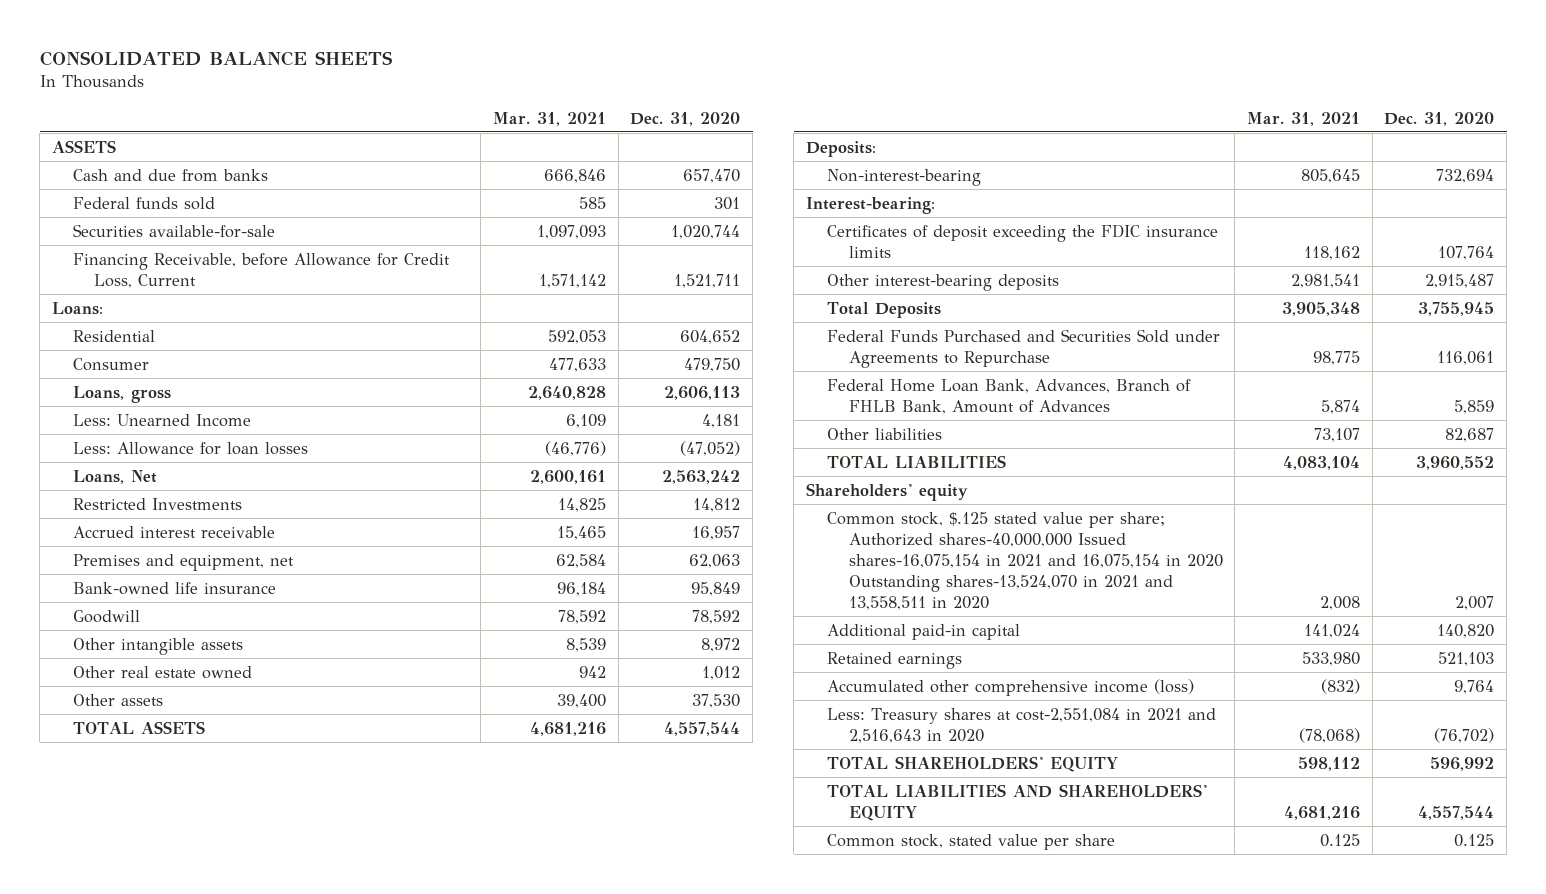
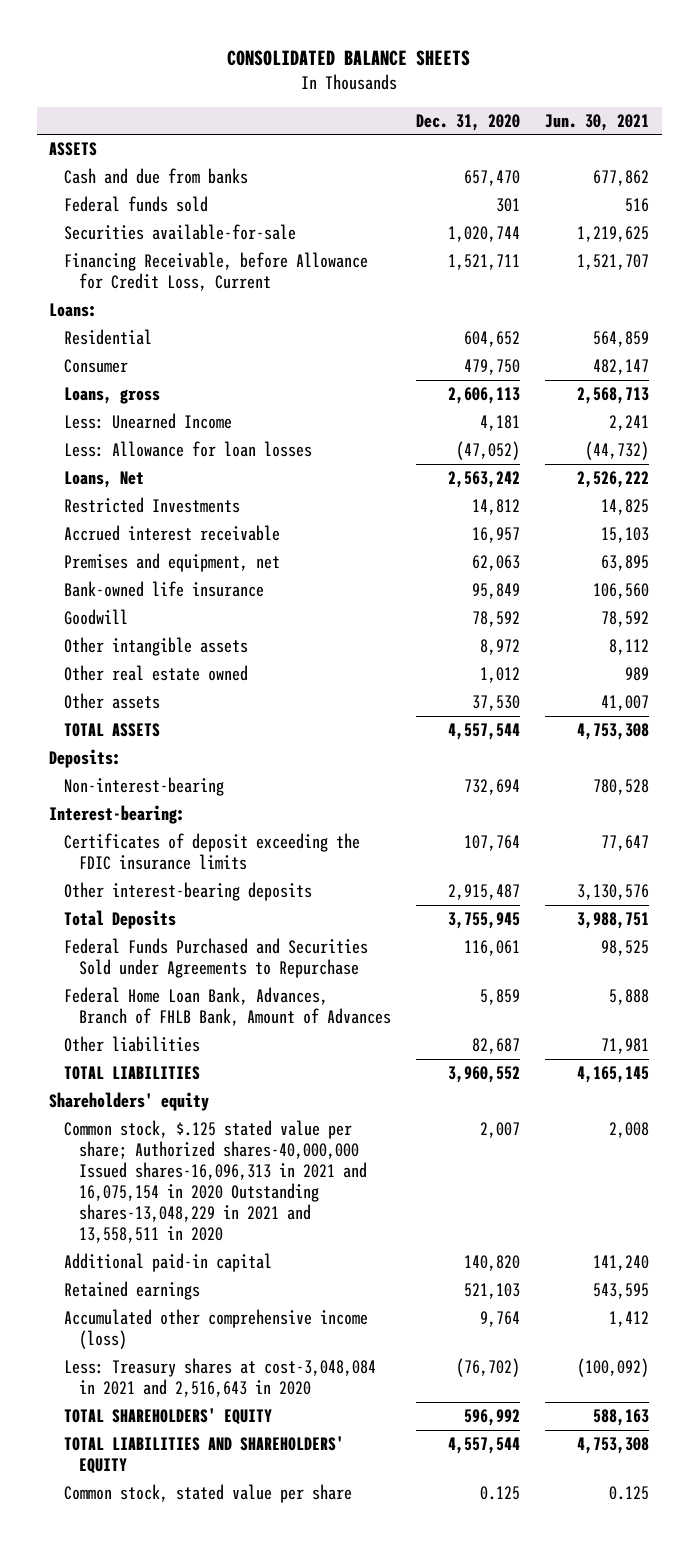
- | Mar. 31, 2021 | Dec. 31, 2020
+ | Dec. 31, 2020 | Jun. 30, 2021
- Common stock, $.125 stated value per share; Authorized shares-40,000,000 Issued shares-16,075,154 in 2021 and 16,075,154 in 2020 Outstanding shares-13,524,070 in 2021 and 13,558,511 in 2020 | 2,008 | 2,007
+ Common stock, $.125 stated value per share; Authorized shares-40,000,000 Issued shares-16,096,313 in 2021 and 16,075,154 in 2020 Outstanding shares-13,048,229 in 2021 and 13,558,511 in 2020 | 2,007 | 2,008
- Less: Treasury shares at cost-2,551,084 in 2021 and 2,516,643 in 2020 | (78,068) | (76,702)
+ Less: Treasury shares at cost-3,048,084 in 2021 and 2,516,643 in 2020 | (76,702) | (100,092)

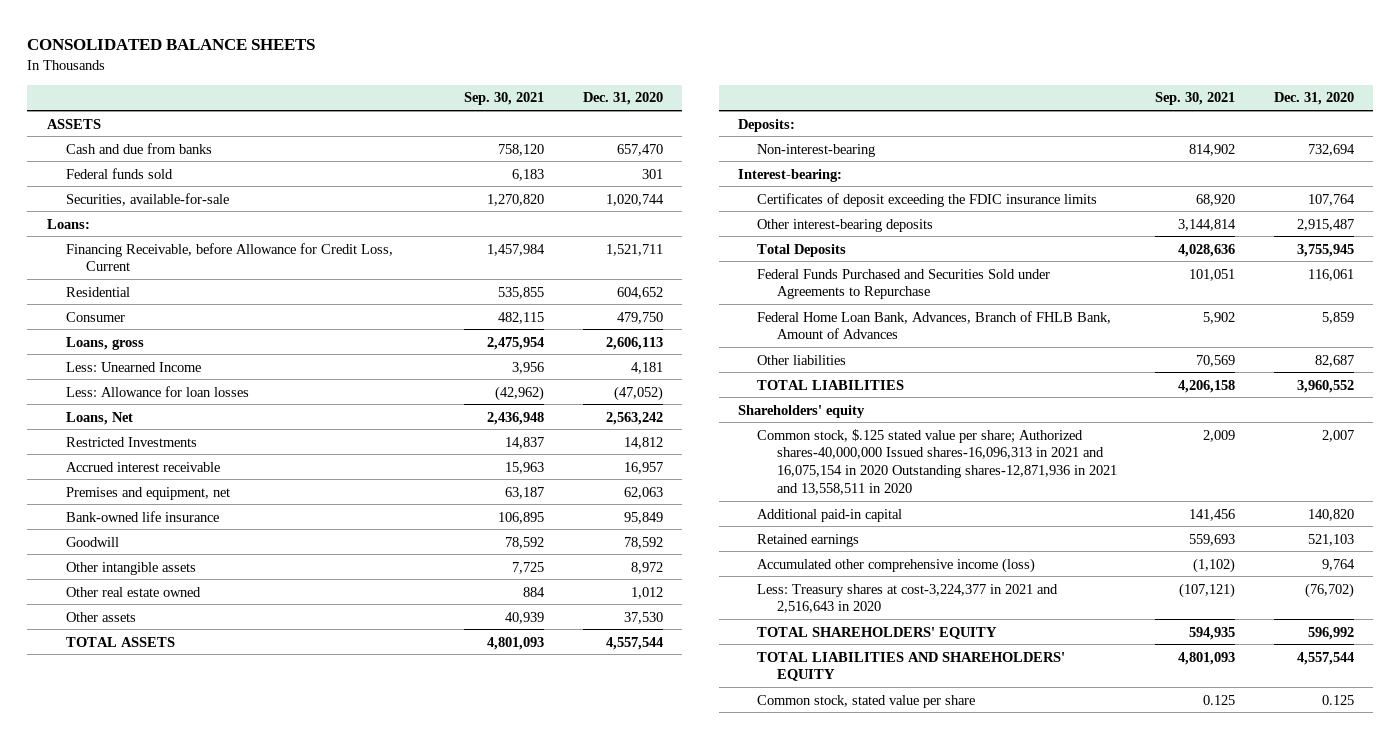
- | Dec. 31, 2020 | Jun. 30, 2021
+ | Sep. 30, 2021 | Dec. 31, 2020
- Securities available-for-sale | 1,020,744 | 1,219,625
+ Securities, available-for-sale | 1,270,820 | 1,020,744
moved down: Financing Receivable, before Allowance for Credit Loss, Current | 1,457,984 | 1,521,711
- Common stock, $.125 stated value per share; Authorized shares-40,000,000 Issued shares-16,096,313 in 2021 and 16,075,154 in 2020 Outstanding shares-13,048,229 in 2021 and 13,558,511 in 2020 | 2,007 | 2,008
+ Common stock, $.125 stated value per share; Authorized shares-40,000,000 Issued shares-16,096,313 in 2021 and 16,075,154 in 2020 Outstanding shares-12,871,936 in 2021 and 13,558,511 in 2020 | 2,009 | 2,007
- Less: Treasury shares at cost-3,048,084 in 2021 and 2,516,643 in 2020 | (76,702) | (100,092)
+ Less: Treasury shares at cost-3,224,377 in 2021 and 2,516,643 in 2020 | (107,121) | (76,702)

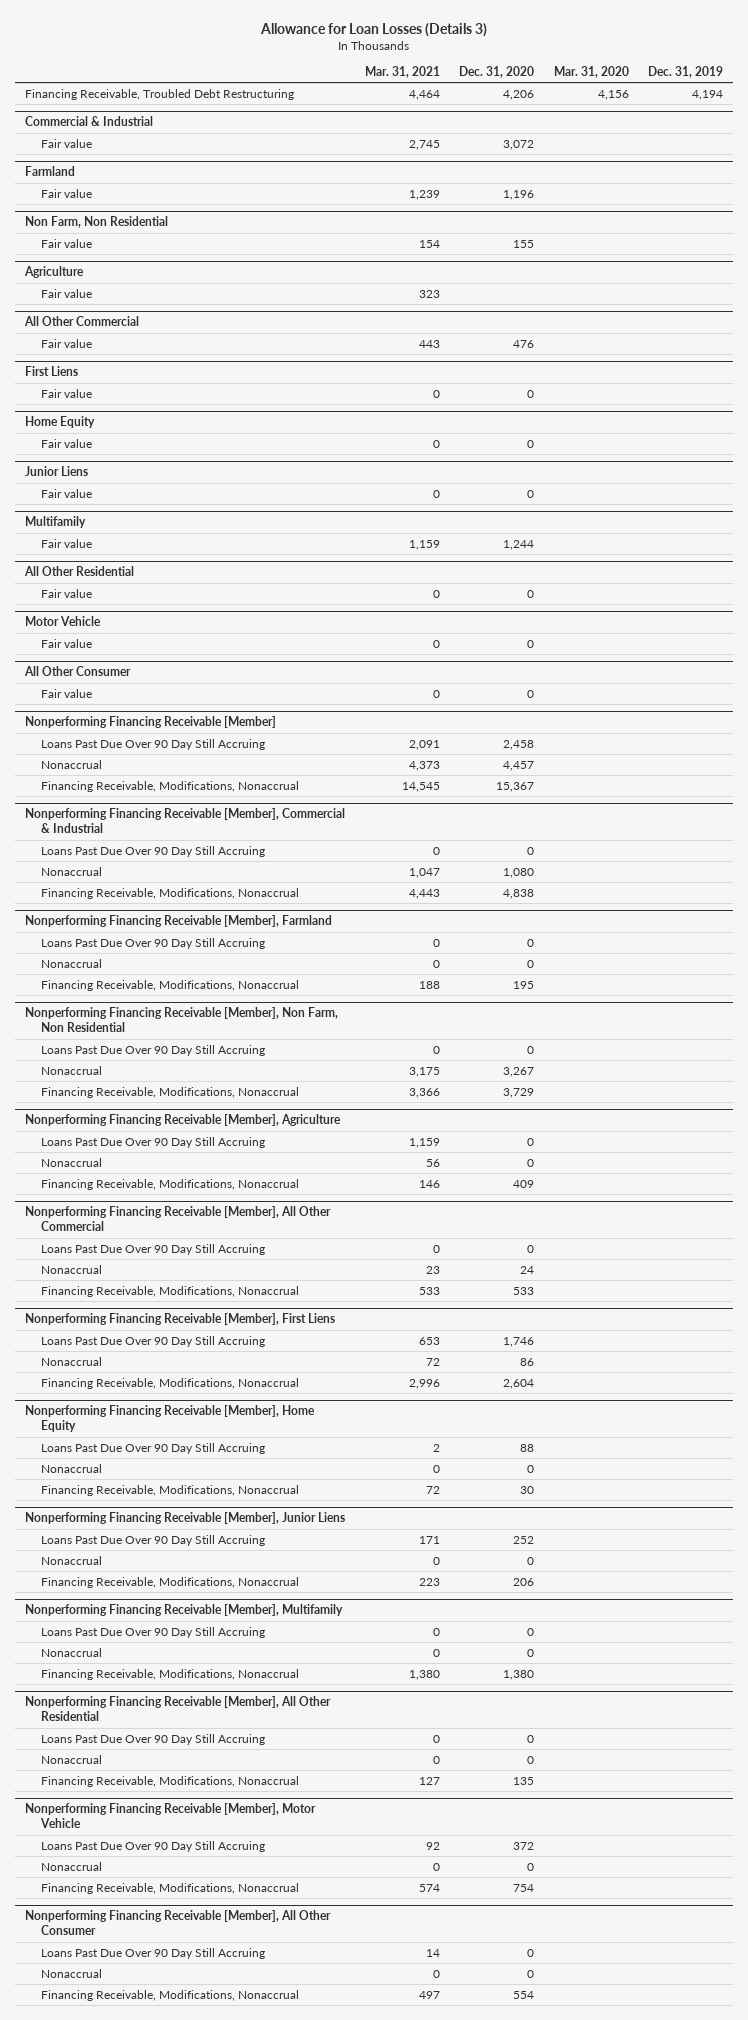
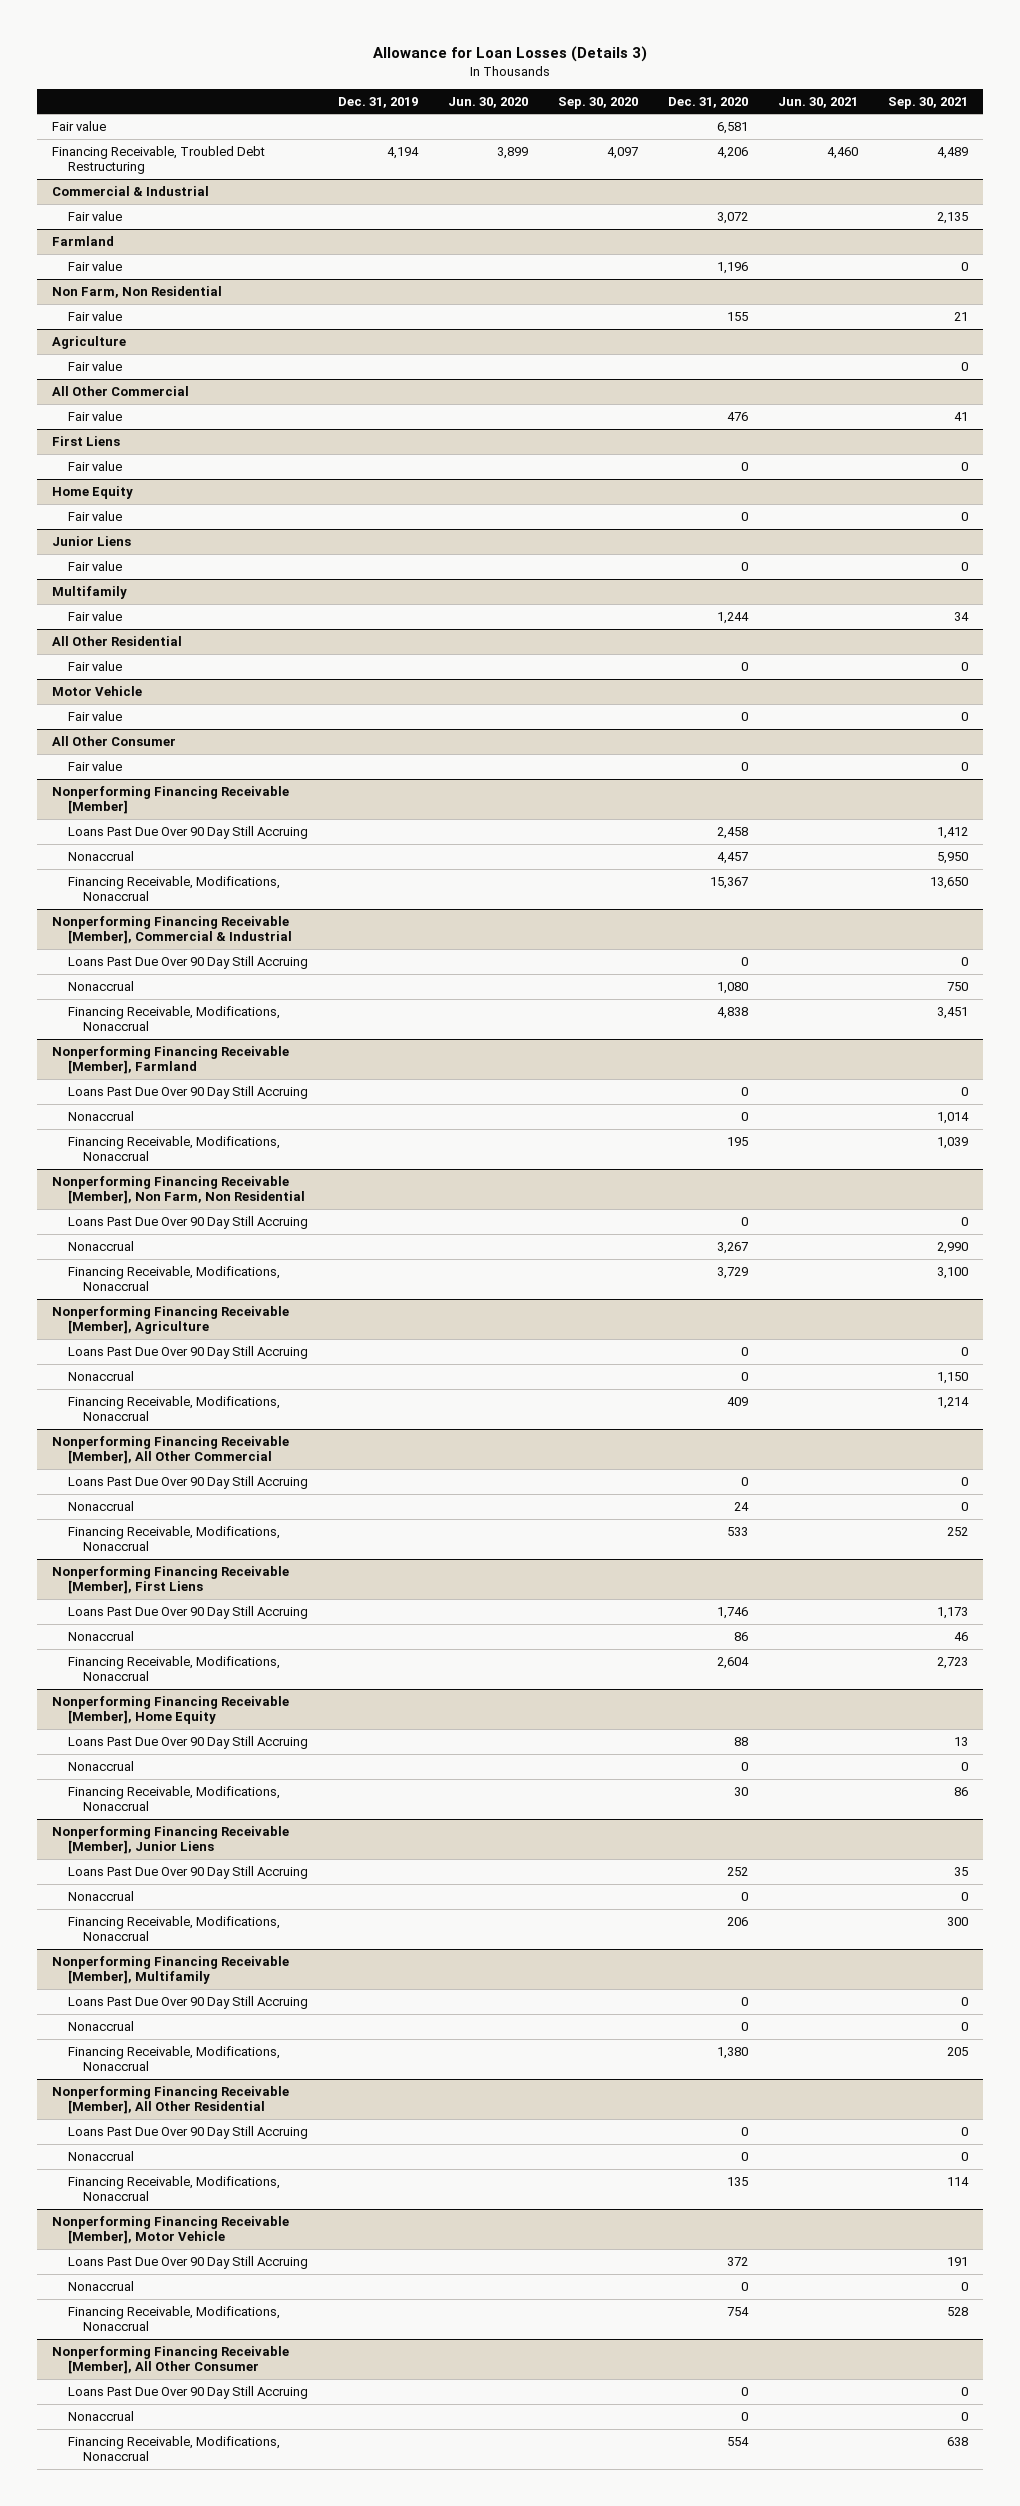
- | Mar. 31, 2021 | Dec. 31, 2020 | Mar. 31, 2020 | Dec. 31, 2019
+ | Dec. 31, 2019 | Jun. 30, 2020 | Sep. 30, 2020 | Dec. 31, 2020 | Jun. 30, 2021 | Sep. 30, 2021
+ Fair value | | | | 6,581 | |

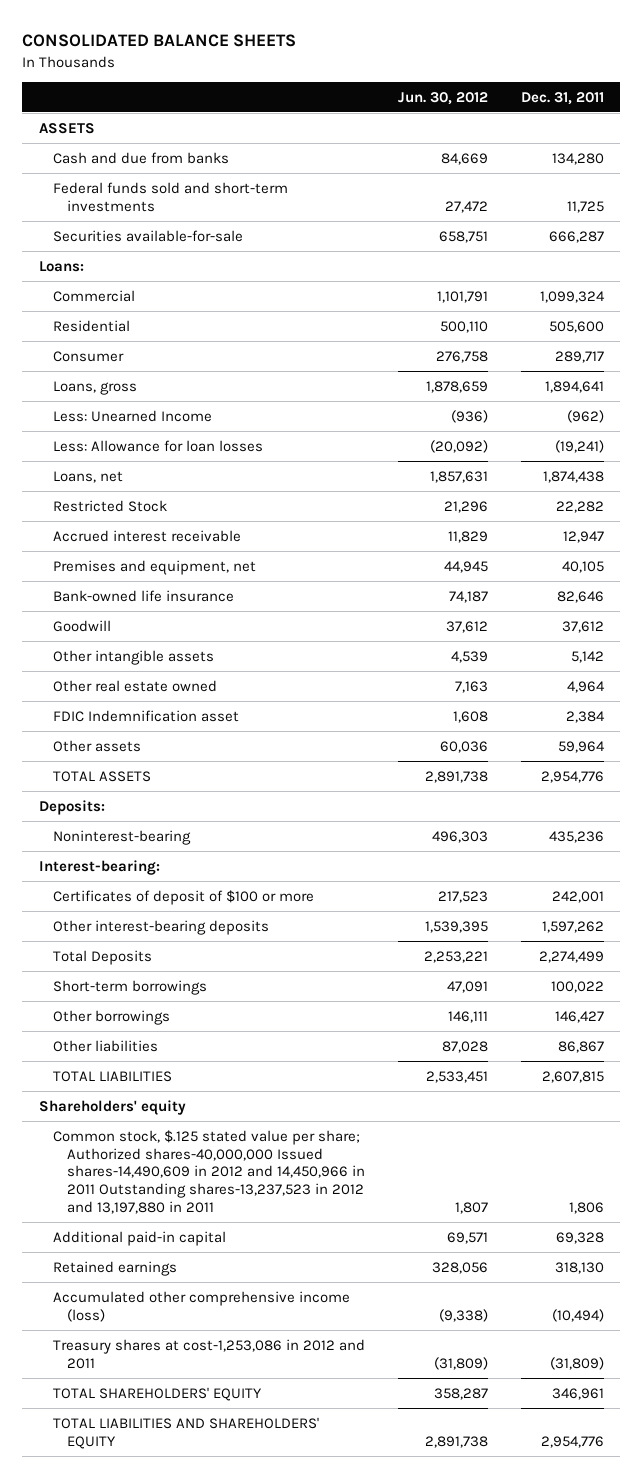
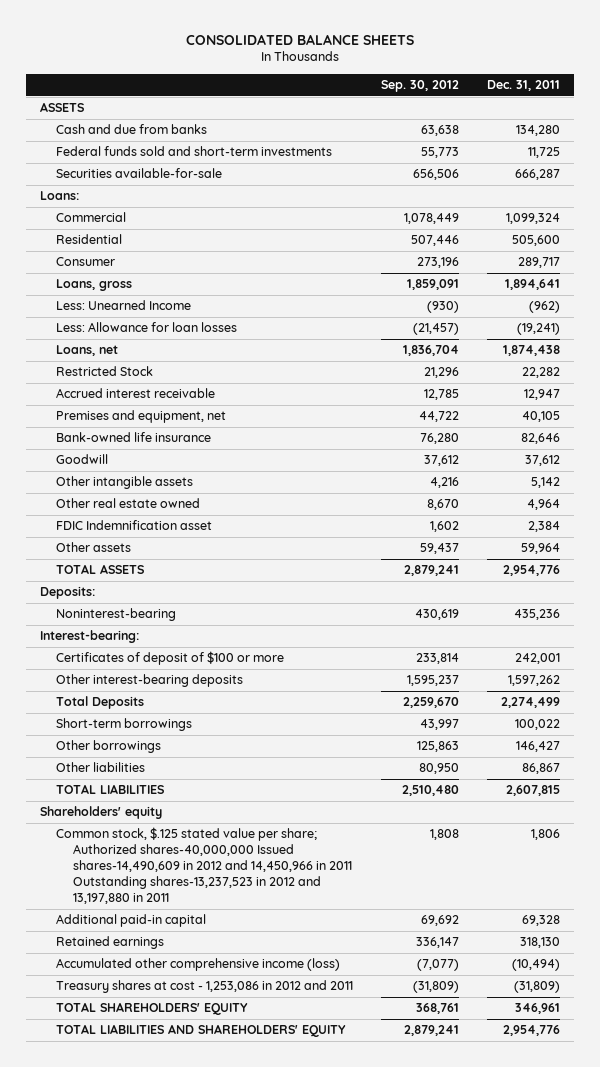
- | Jun. 30, 2012 | Dec. 31, 2011
+ | Sep. 30, 2012 | Dec. 31, 2011
- Treasury shares at cost-1,253,086 in 2012 and 2011 | (31,809) | (31,809)
+ Treasury shares at cost - 1,253,086 in 2012 and 2011 | (31,809) | (31,809)

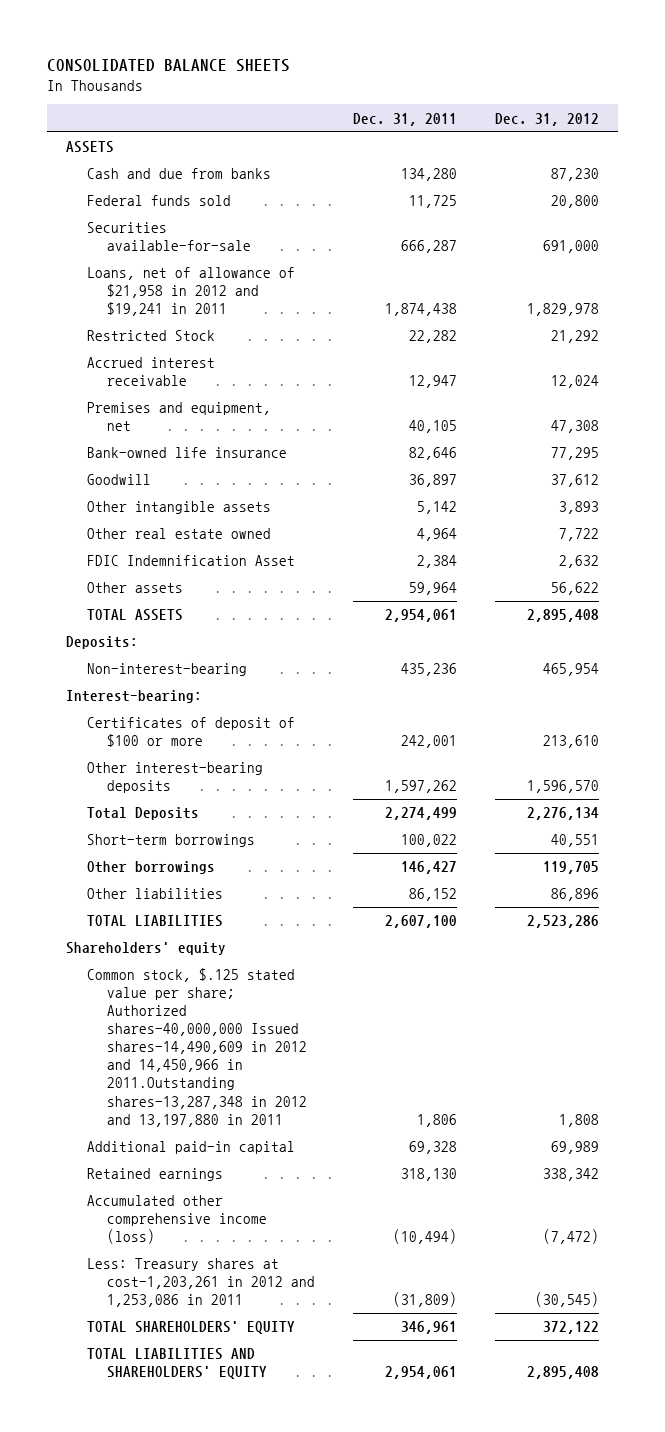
- | Sep. 30, 2012 | Dec. 31, 2011
+ | Dec. 31, 2011 | Dec. 31, 2012
- Federal funds sold and short-term investments | 55,773 | 11,725
+ Federal funds sold | 11,725 | 20,800
- Loans:
- Commercial | 1,078,449 | 1,099,324
- Residential | 507,446 | 505,600
- Consumer | 273,196 | 289,717
- Loans, gross | 1,859,091 | 1,894,641
- Less: Unearned Income | (930) | (962)
- Less: Allowance for loan losses | (21,457) | (19,241)
- Loans, net | 1,836,704 | 1,874,438
+ Loans, net of allowance of $21,958 in 2012 and $19,241 in 2011 | 1,874,438 | 1,829,978
- Goodwill | 37,612 | 37,612
+ Goodwill | 36,897 | 37,612
- FDIC Indemnification asset | 1,602 | 2,384
+ FDIC Indemnification Asset | 2,384 | 2,632
- TOTAL ASSETS | 2,879,241 | 2,954,776
+ TOTAL ASSETS | 2,954,061 | 2,895,408
- Noninterest-bearing | 430,619 | 435,236
+ Non-interest-bearing | 435,236 | 465,954
- Other liabilities | 80,950 | 86,867
- TOTAL LIABILITIES | 2,510,480 | 2,607,815
+ Other liabilities | 86,152 | 86,896
+ TOTAL LIABILITIES | 2,607,100 | 2,523,286
- Common stock, $.125 stated value per share; Authorized shares-40,000,000 Issued shares-14,490,609 in 2012 and 14,450,966 in 2011 Outstanding shares-13,237,523 in 2012 and 13,197,880 in 2011 | 1,808 | 1,806
+ Common stock, $.125 stated value per share; Authorized shares-40,000,000 Issued shares-14,490,609 in 2012 and 14,450,966 in 2011.Outstanding shares-13,287,348 in 2012 and 13,197,880 in 2011 | 1,806 | 1,808
- Treasury shares at cost - 1,253,086 in 2012 and 2011 | (31,809) | (31,809)
+ Less: Treasury shares at cost-1,203,261 in 2012 and 1,253,086 in 2011 | (31,809) | (30,545)
- TOTAL LIABILITIES AND SHAREHOLDERS' EQUITY | 2,879,241 | 2,954,776
+ TOTAL LIABILITIES AND SHAREHOLDERS' EQUITY | 2,954,061 | 2,895,408

